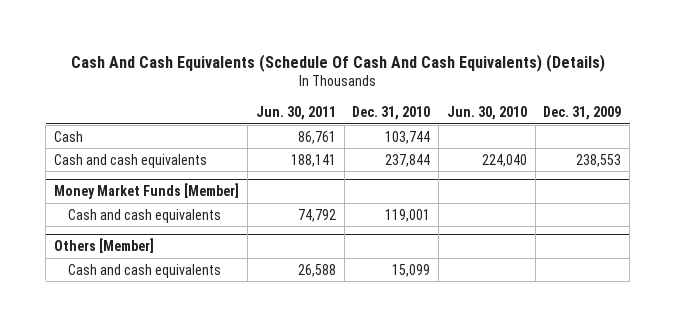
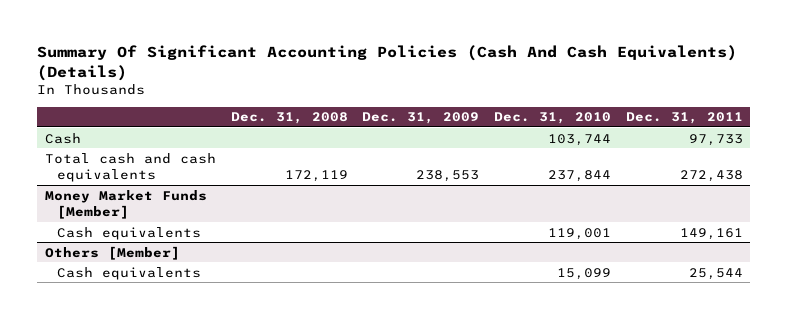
- Cash And Cash Equivalents (Schedule Of Cash And Cash Equivalents) (Details)
+ Summary Of Significant Accounting Policies (Cash And Cash Equivalents) (Details)
- | Jun. 30, 2011 | Dec. 31, 2010 | Jun. 30, 2010 | Dec. 31, 2009
+ | Dec. 31, 2008 | Dec. 31, 2009 | Dec. 31, 2010 | Dec. 31, 2011
- Cash and cash equivalents | 188,141 | 237,844 | 224,040 | 238,553
+ Total cash and cash equivalents | 172,119 | 238,553 | 237,844 | 272,438
@ Money Market Funds [Member]
- Cash and cash equivalents | 74,792 | 119,001 | |
+ Cash equivalents | | | 119,001 | 149,161
@ Others [Member]
- Cash and cash equivalents | 26,588 | 15,099 | |
+ Cash equivalents | | | 15,099 | 25,544

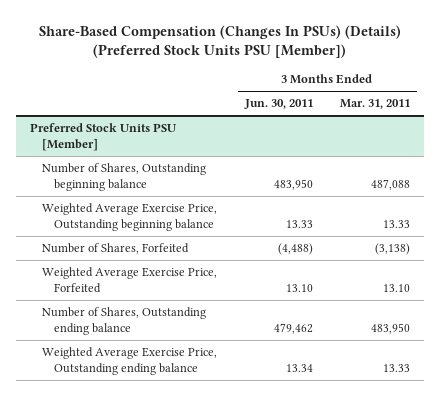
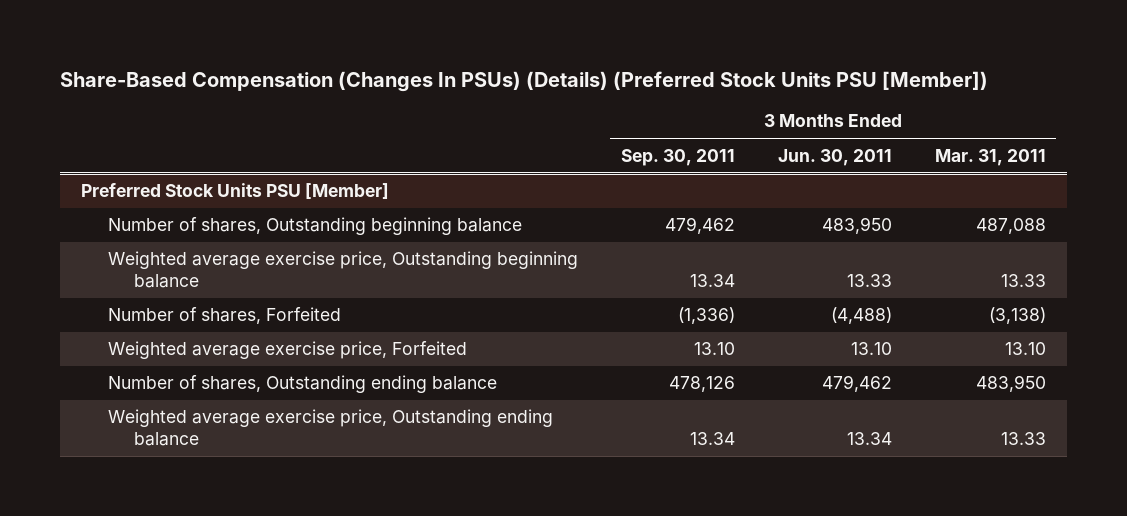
- | 3 Months Ended Jun. 30, 2011 | 3 Months Ended Mar. 31, 2011
+ | 3 Months Ended Sep. 30, 2011 | 3 Months Ended Jun. 30, 2011 | 3 Months Ended Mar. 31, 2011
@ Preferred Stock Units PSU [Member]
- Number of Shares, Outstanding beginning balance | 483,950 | 487,088
- Weighted Average Exercise Price, Outstanding beginning balance | 13.33 | 13.33
- Number of Shares, Forfeited | (4,488) | (3,138)
- Weighted Average Exercise Price, Forfeited | 13.10 | 13.10
- Number of Shares, Outstanding ending balance | 479,462 | 483,950
- Weighted Average Exercise Price, Outstanding ending balance | 13.34 | 13.33
+ Number of shares, Outstanding beginning balance | 479,462 | 483,950 | 487,088
+ Weighted average exercise price, Outstanding beginning balance | 13.34 | 13.33 | 13.33
+ Number of shares, Forfeited | (1,336) | (4,488) | (3,138)
+ Weighted average exercise price, Forfeited | 13.10 | 13.10 | 13.10
+ Number of shares, Outstanding ending balance | 478,126 | 479,462 | 483,950
+ Weighted average exercise price, Outstanding ending balance | 13.34 | 13.34 | 13.33

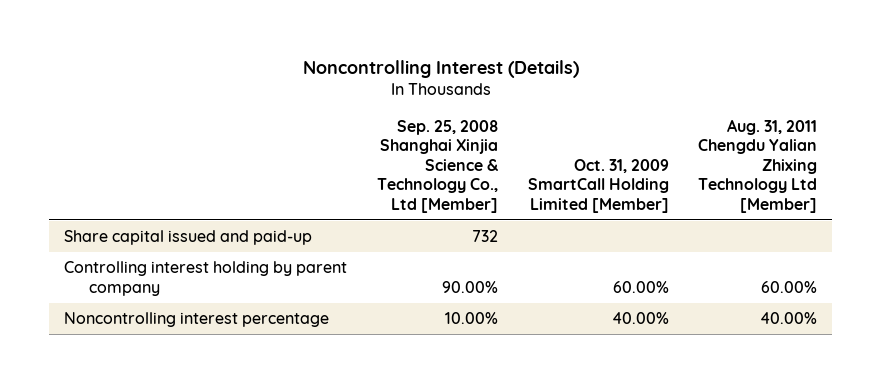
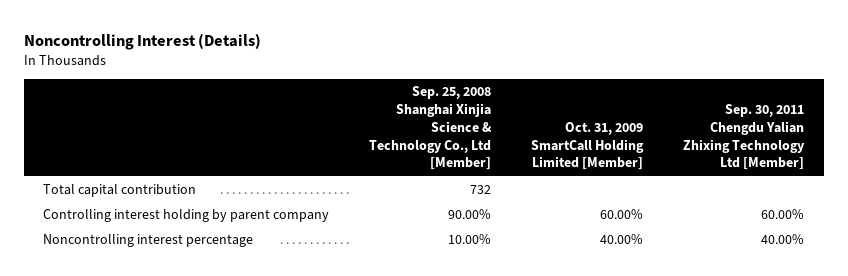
- | Sep. 25, 2008 Shanghai Xinjia Science & Technology Co., Ltd [Member] | Oct. 31, 2009 SmartCall Holding Limited [Member] | Aug. 31, 2011 Chengdu Yalian Zhixing Technology Ltd [Member]
+ | Sep. 25, 2008 Shanghai Xinjia Science & Technology Co., Ltd [Member] | Oct. 31, 2009 SmartCall Holding Limited [Member] | Sep. 30, 2011 Chengdu Yalian Zhixing Technology Ltd [Member]
- Share capital issued and paid-up | 732 | |
+ Total capital contribution | 732 | |

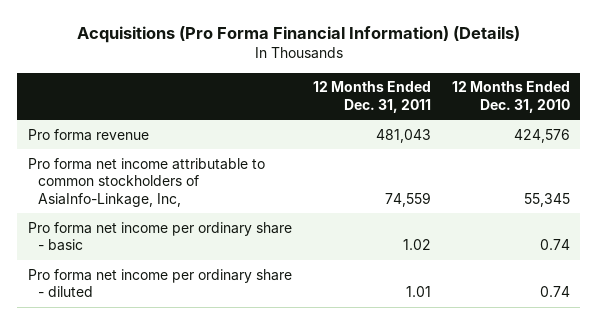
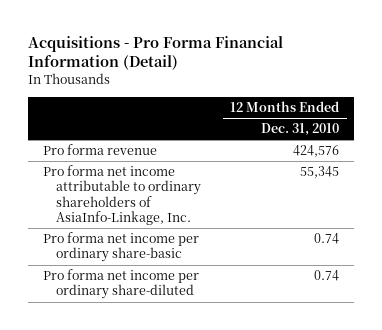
- Acquisitions (Pro Forma Financial Information) (Details)
+ Acquisitions - Pro Forma Financial Information (Detail)
- | 12 Months Ended Dec. 31, 2011 | 12 Months Ended Dec. 31, 2010
+ | 12 Months Ended Dec. 31, 2010
- Pro forma net income attributable to common stockholders of AsiaInfo-Linkage, Inc, | 74,559 | 55,345
- Pro forma net income per ordinary share - basic | 1.02 | 0.74
- Pro forma net income per ordinary share - diluted | 1.01 | 0.74
+ Pro forma net income attributable to ordinary shareholders of AsiaInfo-Linkage, Inc. | 55,345
+ Pro forma net income per ordinary share-basic | 0.74
+ Pro forma net income per ordinary share-diluted | 0.74

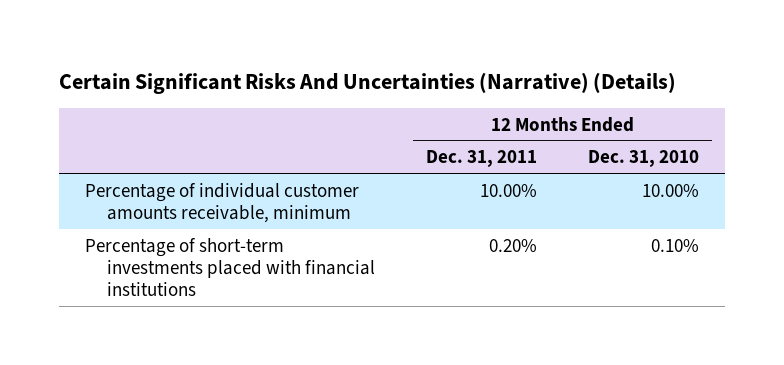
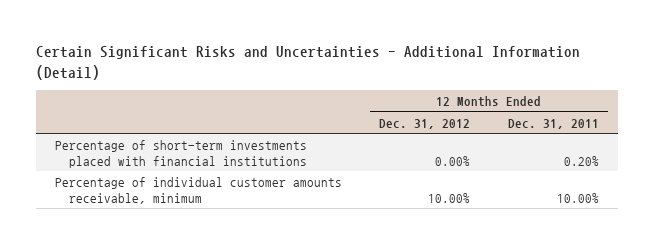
- Certain Significant Risks And Uncertainties (Narrative) (Details)
+ Certain Significant Risks and Uncertainties - Additional Information (Detail)
- | 12 Months Ended Dec. 31, 2011 | 12 Months Ended Dec. 31, 2010
+ | 12 Months Ended Dec. 31, 2012 | 12 Months Ended Dec. 31, 2011
moved down: Percentage of individual customer amounts receivable, minimum | 10.00% | 10.00%

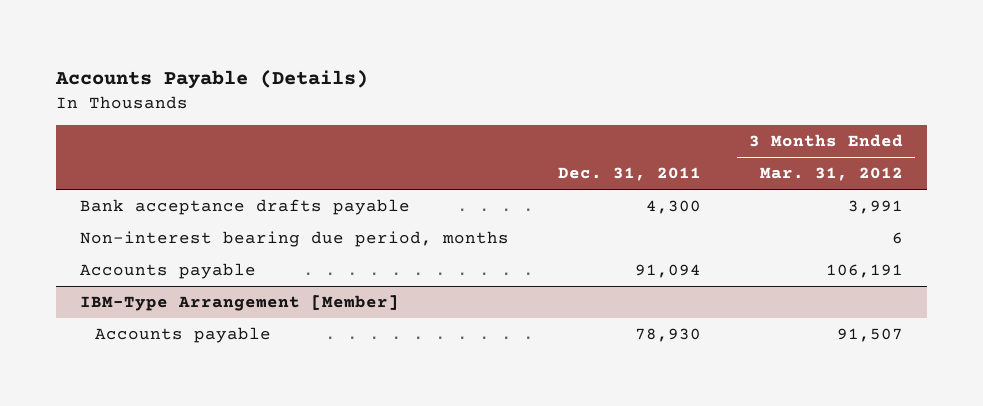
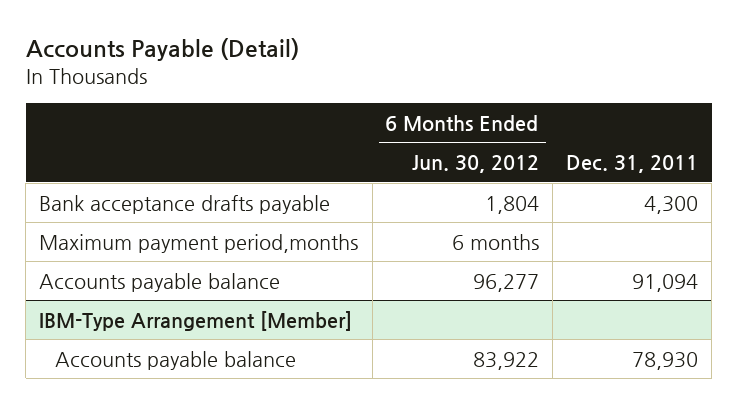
- Accounts Payable (Details)
+ Accounts Payable (Detail)
- | Dec. 31, 2011 | 3 Months Ended Mar. 31, 2012
+ | 6 Months Ended Jun. 30, 2012 | Dec. 31, 2011
- Non-interest bearing due period, months | | 6
- Accounts payable | 91,094 | 106,191
+ Maximum payment period,months | 6 months |
+ Accounts payable balance | 96,277 | 91,094
@ IBM-Type Arrangement [Member]
- Accounts payable | 78,930 | 91,507
+ Accounts payable balance | 83,922 | 78,930

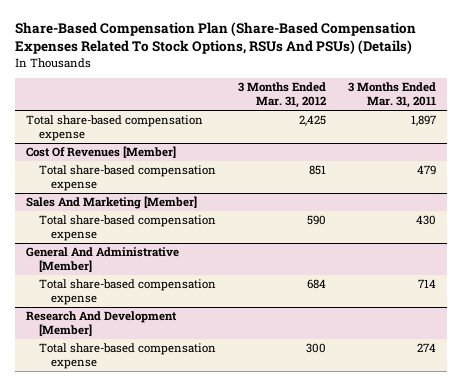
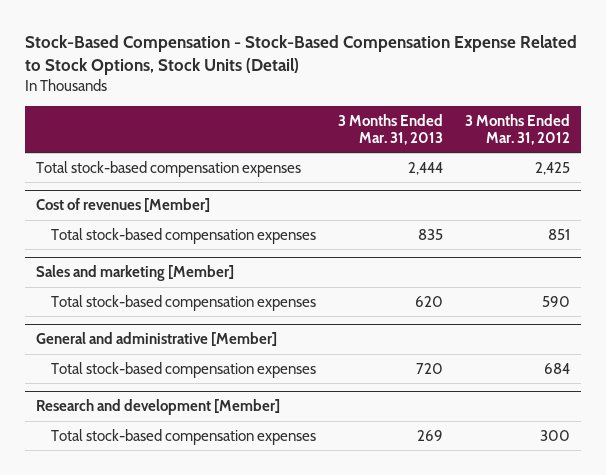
- Share-Based Compensation Plan (Share-Based Compensation Expenses Related To Stock Options, RSUs And PSUs) (Details)
+ Stock-Based Compensation - Stock-Based Compensation Expense Related to Stock Options, Stock Units (Detail)
- | 3 Months Ended Mar. 31, 2012 | 3 Months Ended Mar. 31, 2011
+ | 3 Months Ended Mar. 31, 2013 | 3 Months Ended Mar. 31, 2012
- Total share-based compensation expense | 2,425 | 1,897
- Cost Of Revenues [Member]
- Total share-based compensation expense | 851 | 479
- Sales And Marketing [Member]
- Total share-based compensation expense | 590 | 430
- General And Administrative [Member]
- Total share-based compensation expense | 684 | 714
- Research And Development [Member]
- Total share-based compensation expense | 300 | 274
+ Total stock-based compensation expenses | 2,444 | 2,425
+ Cost of revenues [Member]
+ Total stock-based compensation expenses | 835 | 851
+ Sales and marketing [Member]
+ Total stock-based compensation expenses | 620 | 590
+ General and administrative [Member]
+ Total stock-based compensation expenses | 720 | 684
+ Research and development [Member]
+ Total stock-based compensation expenses | 269 | 300

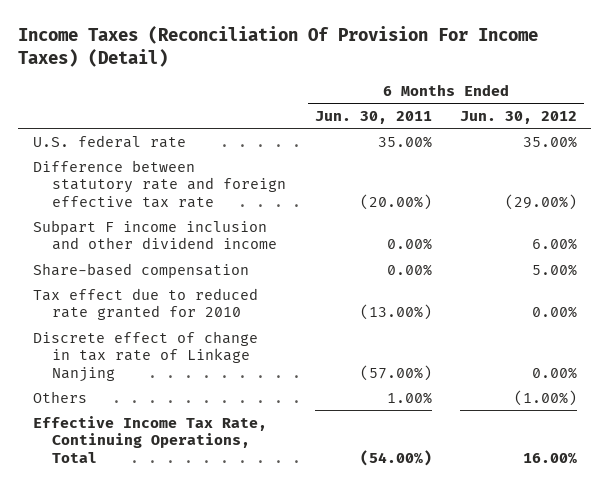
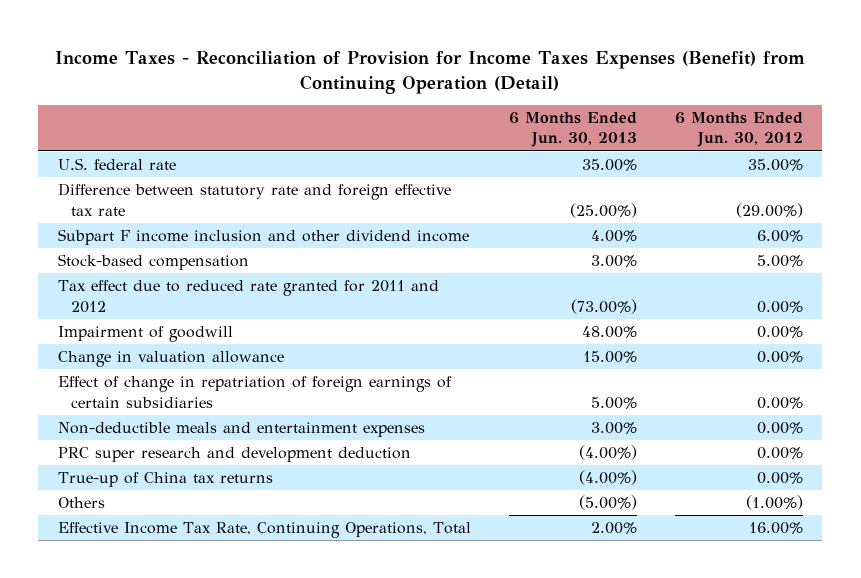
- Income Taxes (Reconciliation Of Provision For Income Taxes) (Detail)
+ Income Taxes - Reconciliation of Provision for Income Taxes Expenses (Benefit) from Continuing Operation (Detail)
- | 6 Months Ended Jun. 30, 2011 | 6 Months Ended Jun. 30, 2012
+ | 6 Months Ended Jun. 30, 2013 | 6 Months Ended Jun. 30, 2012
- Share-based compensation | 0.00% | 5.00%
- Tax effect due to reduced rate granted for 2010 | (13.00%) | 0.00%
- Discrete effect of change in tax rate of Linkage Nanjing | (57.00%) | 0.00%
+ Stock-based compensation | 3.00% | 5.00%
+ Tax effect due to reduced rate granted for 2011 and 2012 | (73.00%) | 0.00%
+ Impairment of goodwill | 48.00% | 0.00%
+ Change in valuation allowance | 15.00% | 0.00%
+ Effect of change in repatriation of foreign earnings of certain subsidiaries | 5.00% | 0.00%
+ Non-deductible meals and entertainment expenses | 3.00% | 0.00%
+ PRC super research and development deduction | (4.00%) | 0.00%
+ True-up of China tax returns | (4.00%) | 0.00%

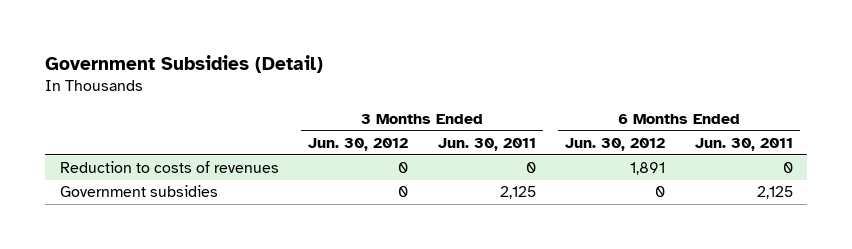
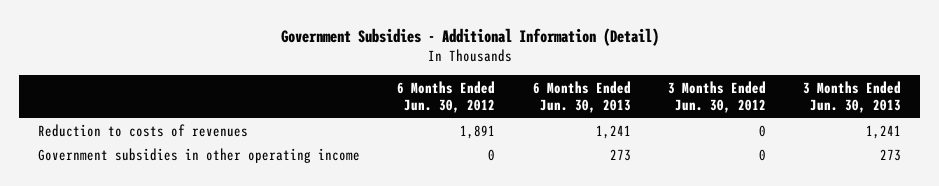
- Government Subsidies (Detail)
+ Government Subsidies - Additional Information (Detail)
- | 3 Months Ended Jun. 30, 2012 | 3 Months Ended Jun. 30, 2011 | 6 Months Ended Jun. 30, 2012 | 6 Months Ended Jun. 30, 2011
+ | 6 Months Ended Jun. 30, 2012 | 6 Months Ended Jun. 30, 2013 | 3 Months Ended Jun. 30, 2012 | 3 Months Ended Jun. 30, 2013
- Government subsidies | 0 | 2,125 | 0 | 2,125
+ Government subsidies in other operating income | 0 | 273 | 0 | 273

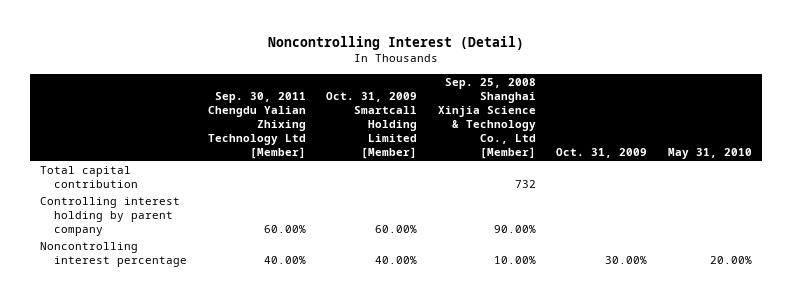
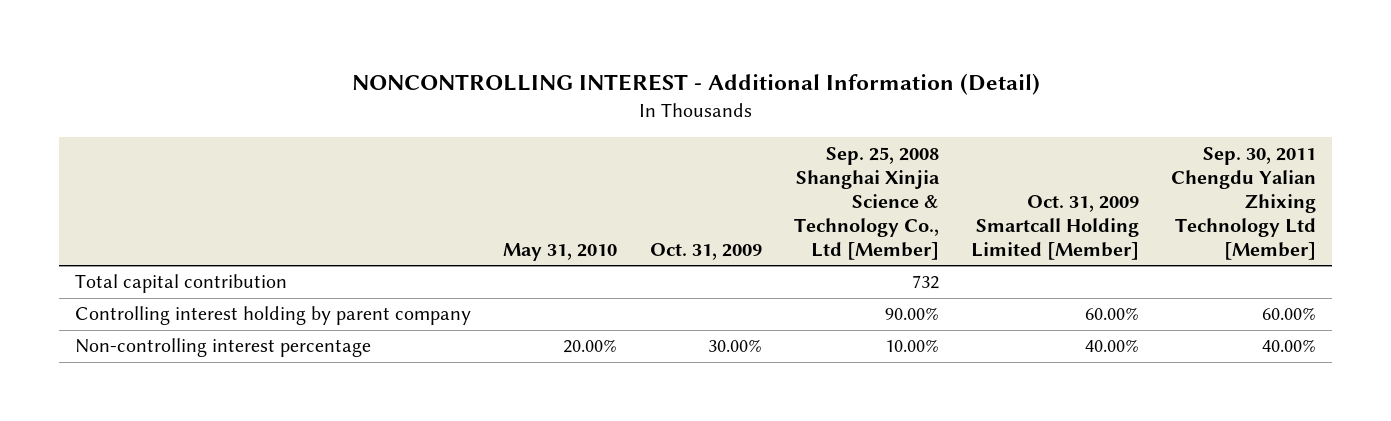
- Noncontrolling Interest (Detail)
+ NONCONTROLLING INTEREST - Additional Information (Detail)
- | Sep. 30, 2011 Chengdu Yalian Zhixing Technology Ltd [Member] | Oct. 31, 2009 Smartcall Holding Limited [Member] | Sep. 25, 2008 Shanghai Xinjia Science & Technology Co., Ltd [Member] | Oct. 31, 2009 | May 31, 2010
+ | May 31, 2010 | Oct. 31, 2009 | Sep. 25, 2008 Shanghai Xinjia Science & Technology Co., Ltd [Member] | Oct. 31, 2009 Smartcall Holding Limited [Member] | Sep. 30, 2011 Chengdu Yalian Zhixing Technology Ltd [Member]
- Noncontrolling interest percentage | 40.00% | 40.00% | 10.00% | 30.00% | 20.00%
+ Non-controlling interest percentage | 20.00% | 30.00% | 10.00% | 40.00% | 40.00%

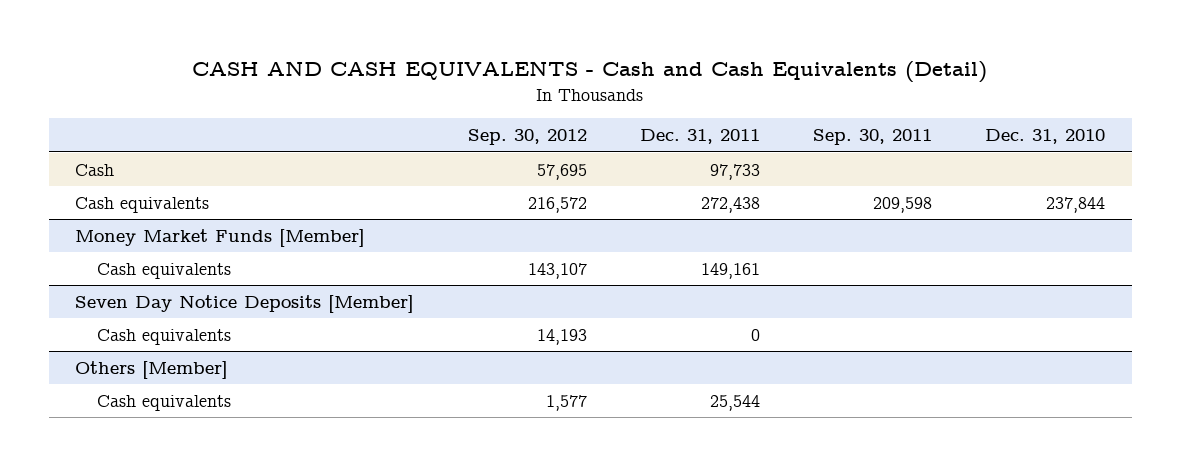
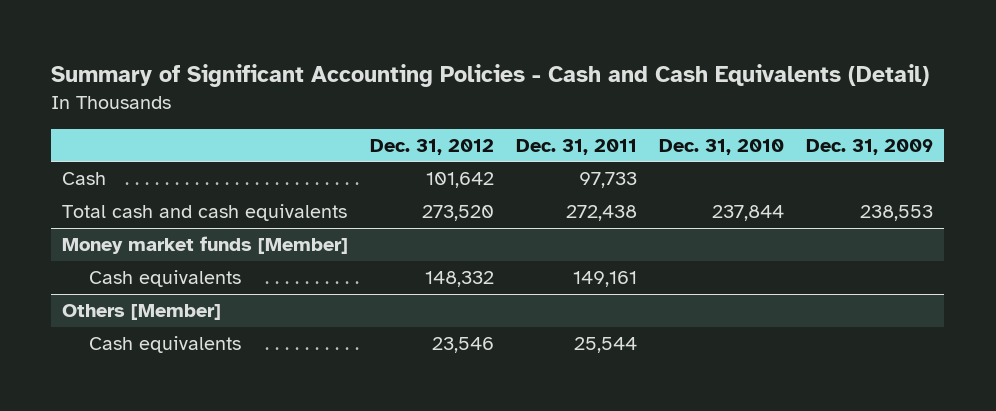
- CASH AND CASH EQUIVALENTS - Cash and Cash Equivalents (Detail)
+ Summary of Significant Accounting Policies - Cash and Cash Equivalents (Detail)
- | Sep. 30, 2012 | Dec. 31, 2011 | Sep. 30, 2011 | Dec. 31, 2010
+ | Dec. 31, 2012 | Dec. 31, 2011 | Dec. 31, 2010 | Dec. 31, 2009
- Cash equivalents | 216,572 | 272,438 | 209,598 | 237,844
- Money Market Funds [Member]
+ Total cash and cash equivalents | 273,520 | 272,438 | 237,844 | 238,553
+ Money market funds [Member]
- Seven Day Notice Deposits [Member]
- Cash equivalents | 14,193 | 0 | |

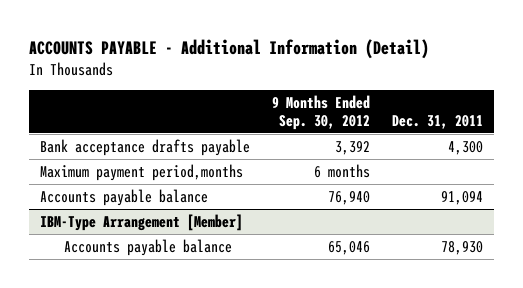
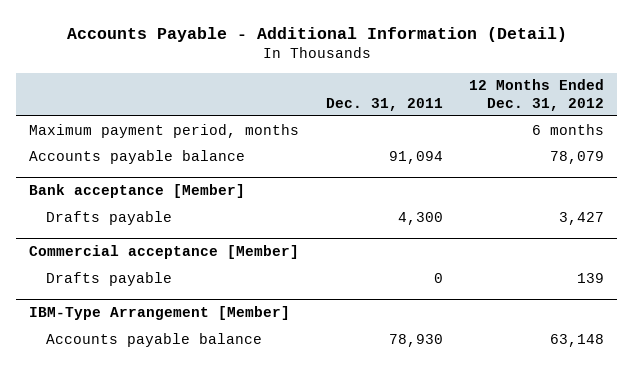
- ACCOUNTS PAYABLE - Additional Information (Detail)
+ Accounts Payable - Additional Information (Detail)
- | 9 Months Ended Sep. 30, 2012 | Dec. 31, 2011
+ | Dec. 31, 2011 | 12 Months Ended Dec. 31, 2012
- Bank acceptance drafts payable | 3,392 | 4,300
- Maximum payment period,months | 6 months |
+ Maximum payment period, months | | 6 months
+ Bank acceptance [Member]
+ Drafts payable | 4,300 | 3,427
+ Commercial acceptance [Member]
+ Drafts payable | 0 | 139

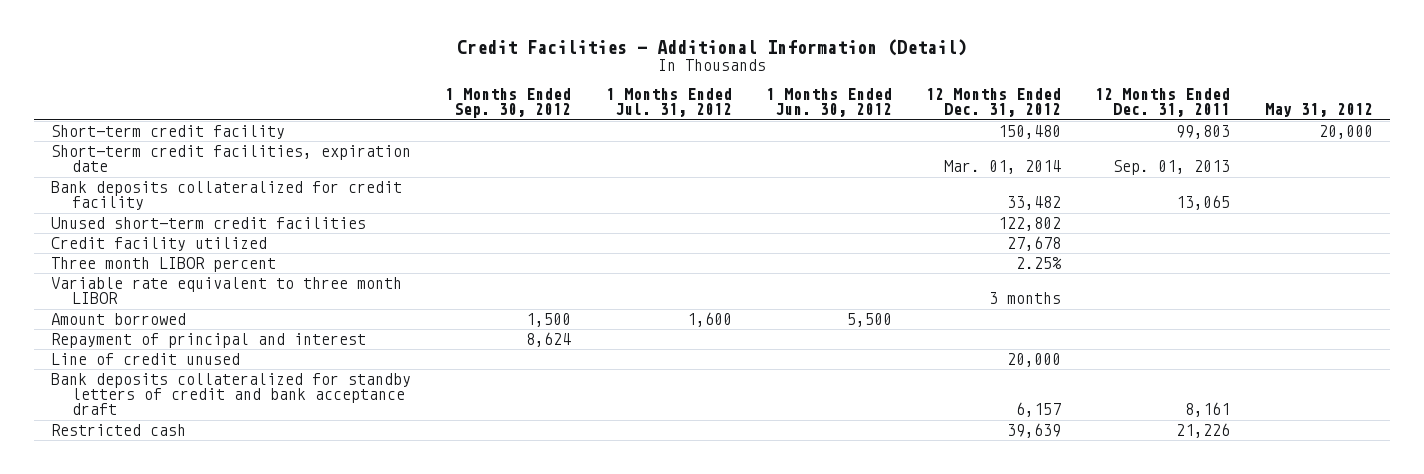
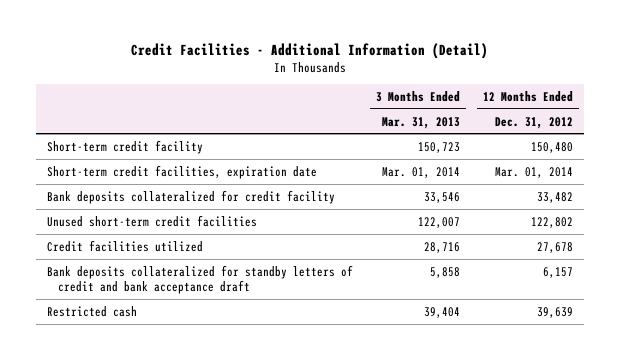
- | 1 Months Ended Sep. 30, 2012 | 1 Months Ended Jul. 31, 2012 | 1 Months Ended Jun. 30, 2012 | 12 Months Ended Dec. 31, 2012 | 12 Months Ended Dec. 31, 2011 | May 31, 2012
+ | 3 Months Ended Mar. 31, 2013 | 12 Months Ended Dec. 31, 2012
- Credit facility utilized | | | | 27,678 | |
- Three month LIBOR percent | | | | 2.25% | |
- Variable rate equivalent to three month LIBOR | | | | 3 months | |
- Amount borrowed | 1,500 | 1,600 | 5,500 | | |
- Repayment of principal and interest | 8,624 | | | | |
- Line of credit unused | | | | 20,000 | |
+ Credit facilities utilized | 28,716 | 27,678

